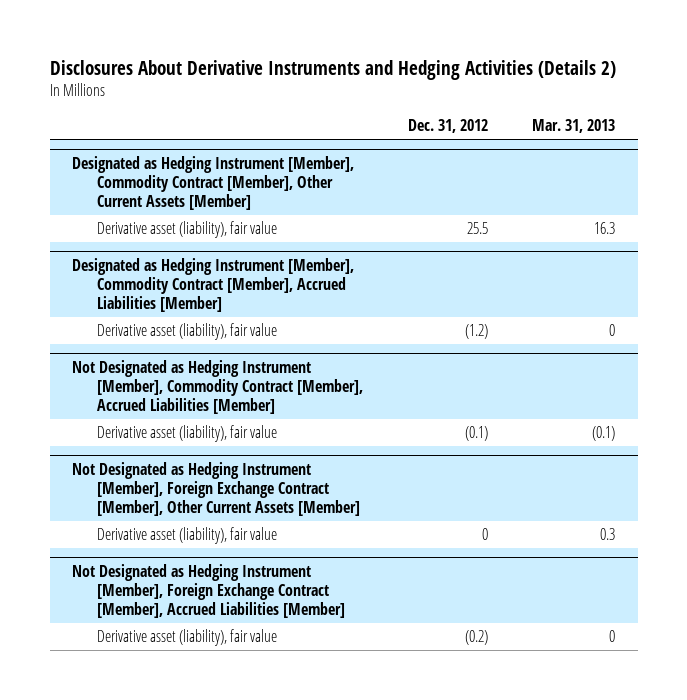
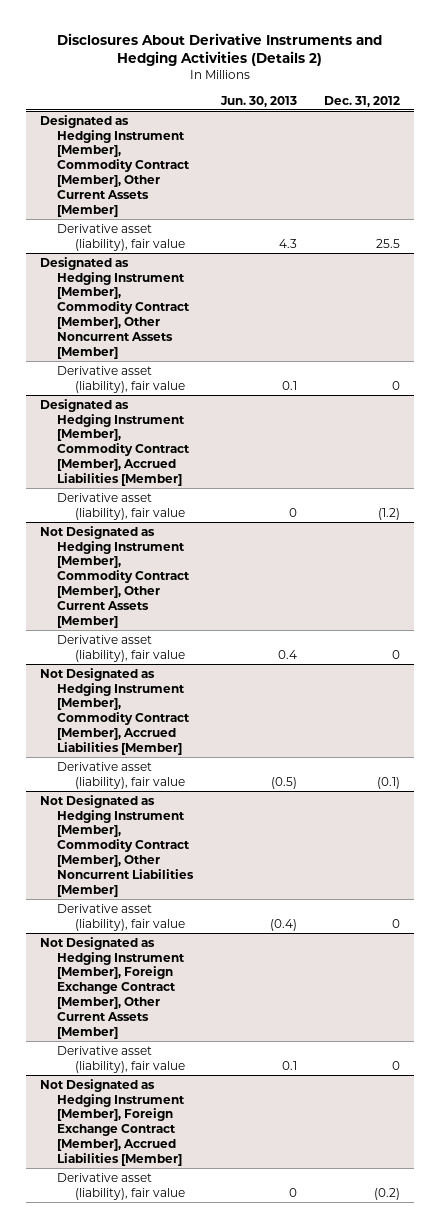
- | Dec. 31, 2012 | Mar. 31, 2013
+ | Jun. 30, 2013 | Dec. 31, 2012
+ Designated as Hedging Instrument [Member], Commodity Contract [Member], Other Noncurrent Assets [Member]
+ Derivative asset (liability), fair value | 0.1 | 0
+ Not Designated as Hedging Instrument [Member], Commodity Contract [Member], Other Current Assets [Member]
+ Derivative asset (liability), fair value | 0.4 | 0
+ Not Designated as Hedging Instrument [Member], Commodity Contract [Member], Other Noncurrent Liabilities [Member]
+ Derivative asset (liability), fair value | (0.4) | 0

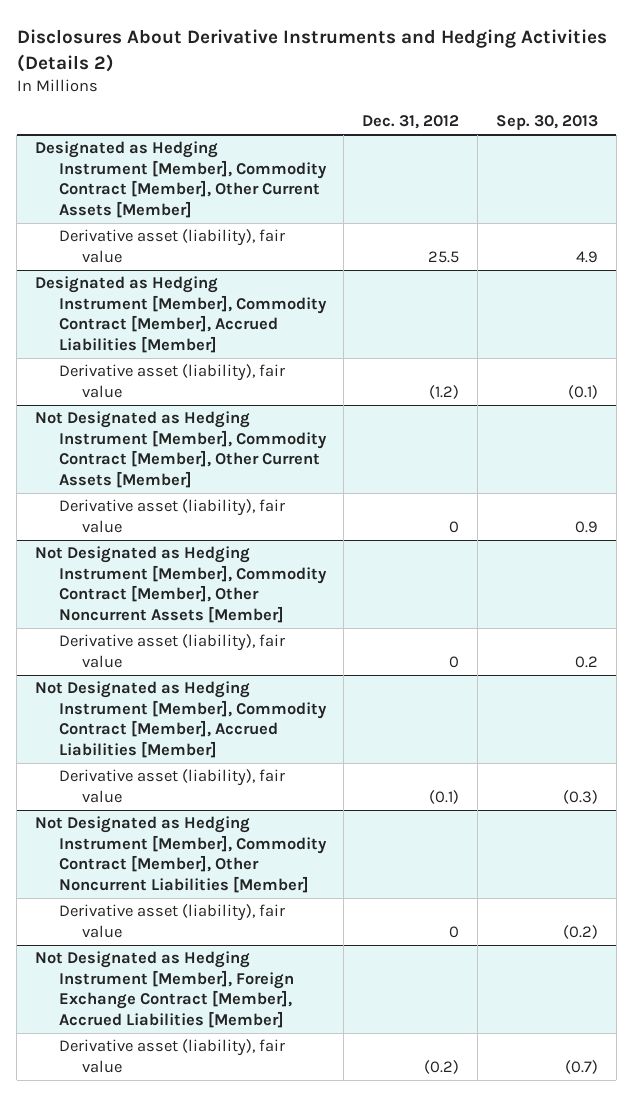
- | Jun. 30, 2013 | Dec. 31, 2012
+ | Dec. 31, 2012 | Sep. 30, 2013
- Designated as Hedging Instrument [Member], Commodity Contract [Member], Other Noncurrent Assets [Member]
- Derivative asset (liability), fair value | 0.1 | 0
+ Not Designated as Hedging Instrument [Member], Commodity Contract [Member], Other Noncurrent Assets [Member]
+ Derivative asset (liability), fair value | 0 | 0.2
- Not Designated as Hedging Instrument [Member], Foreign Exchange Contract [Member], Other Current Assets [Member]
- Derivative asset (liability), fair value | 0.1 | 0

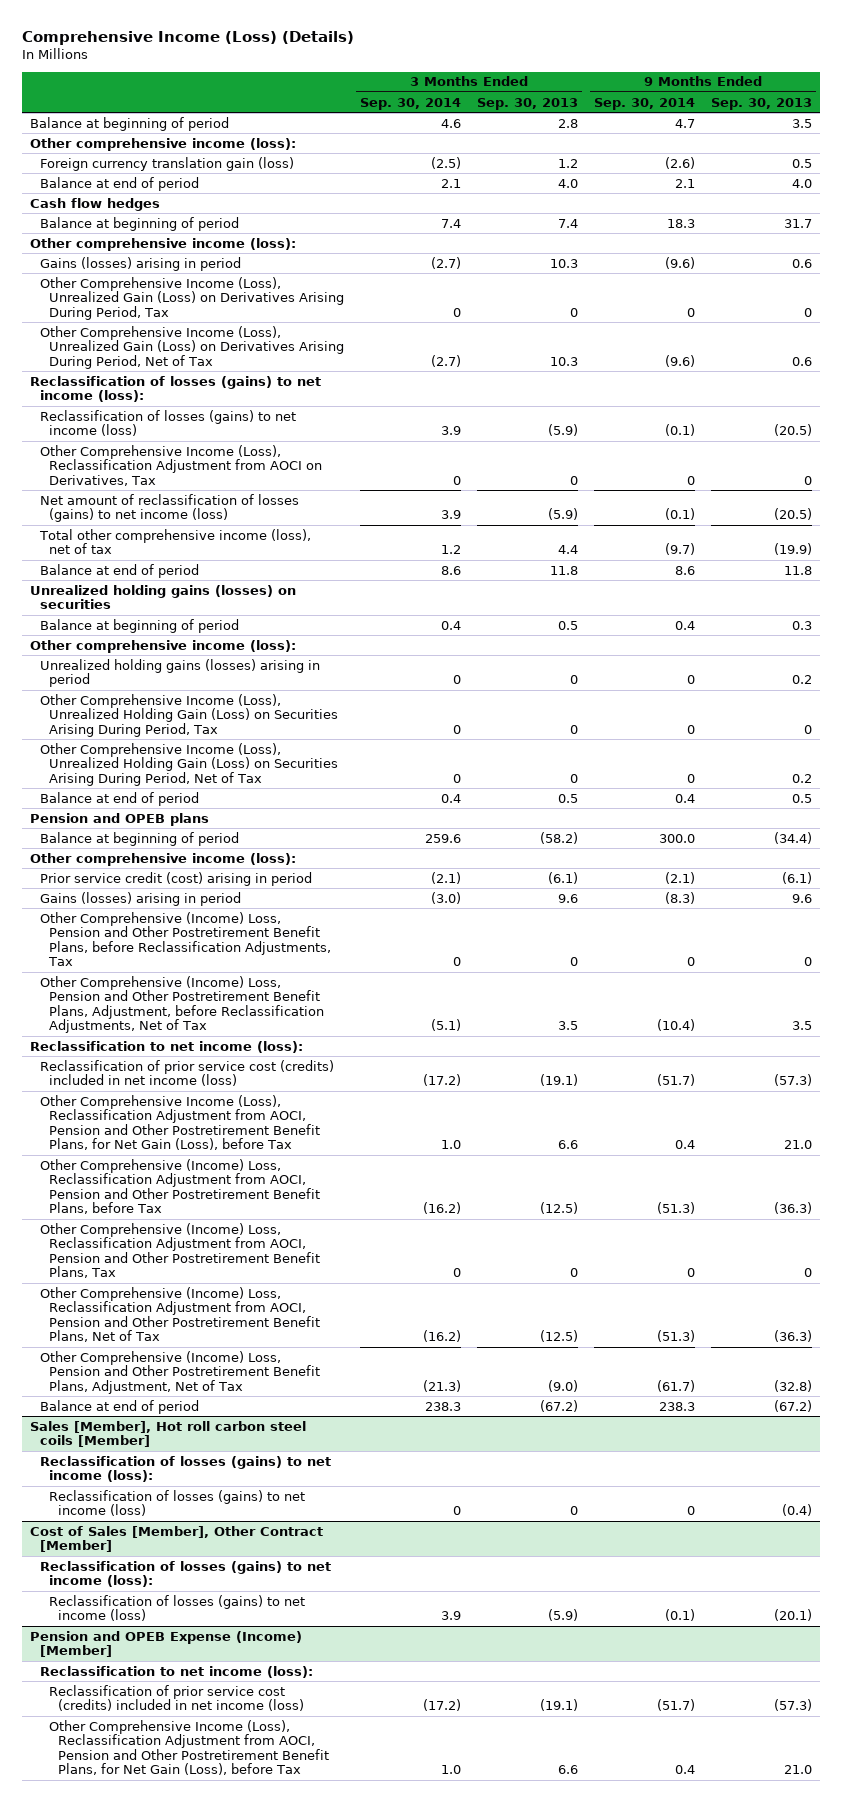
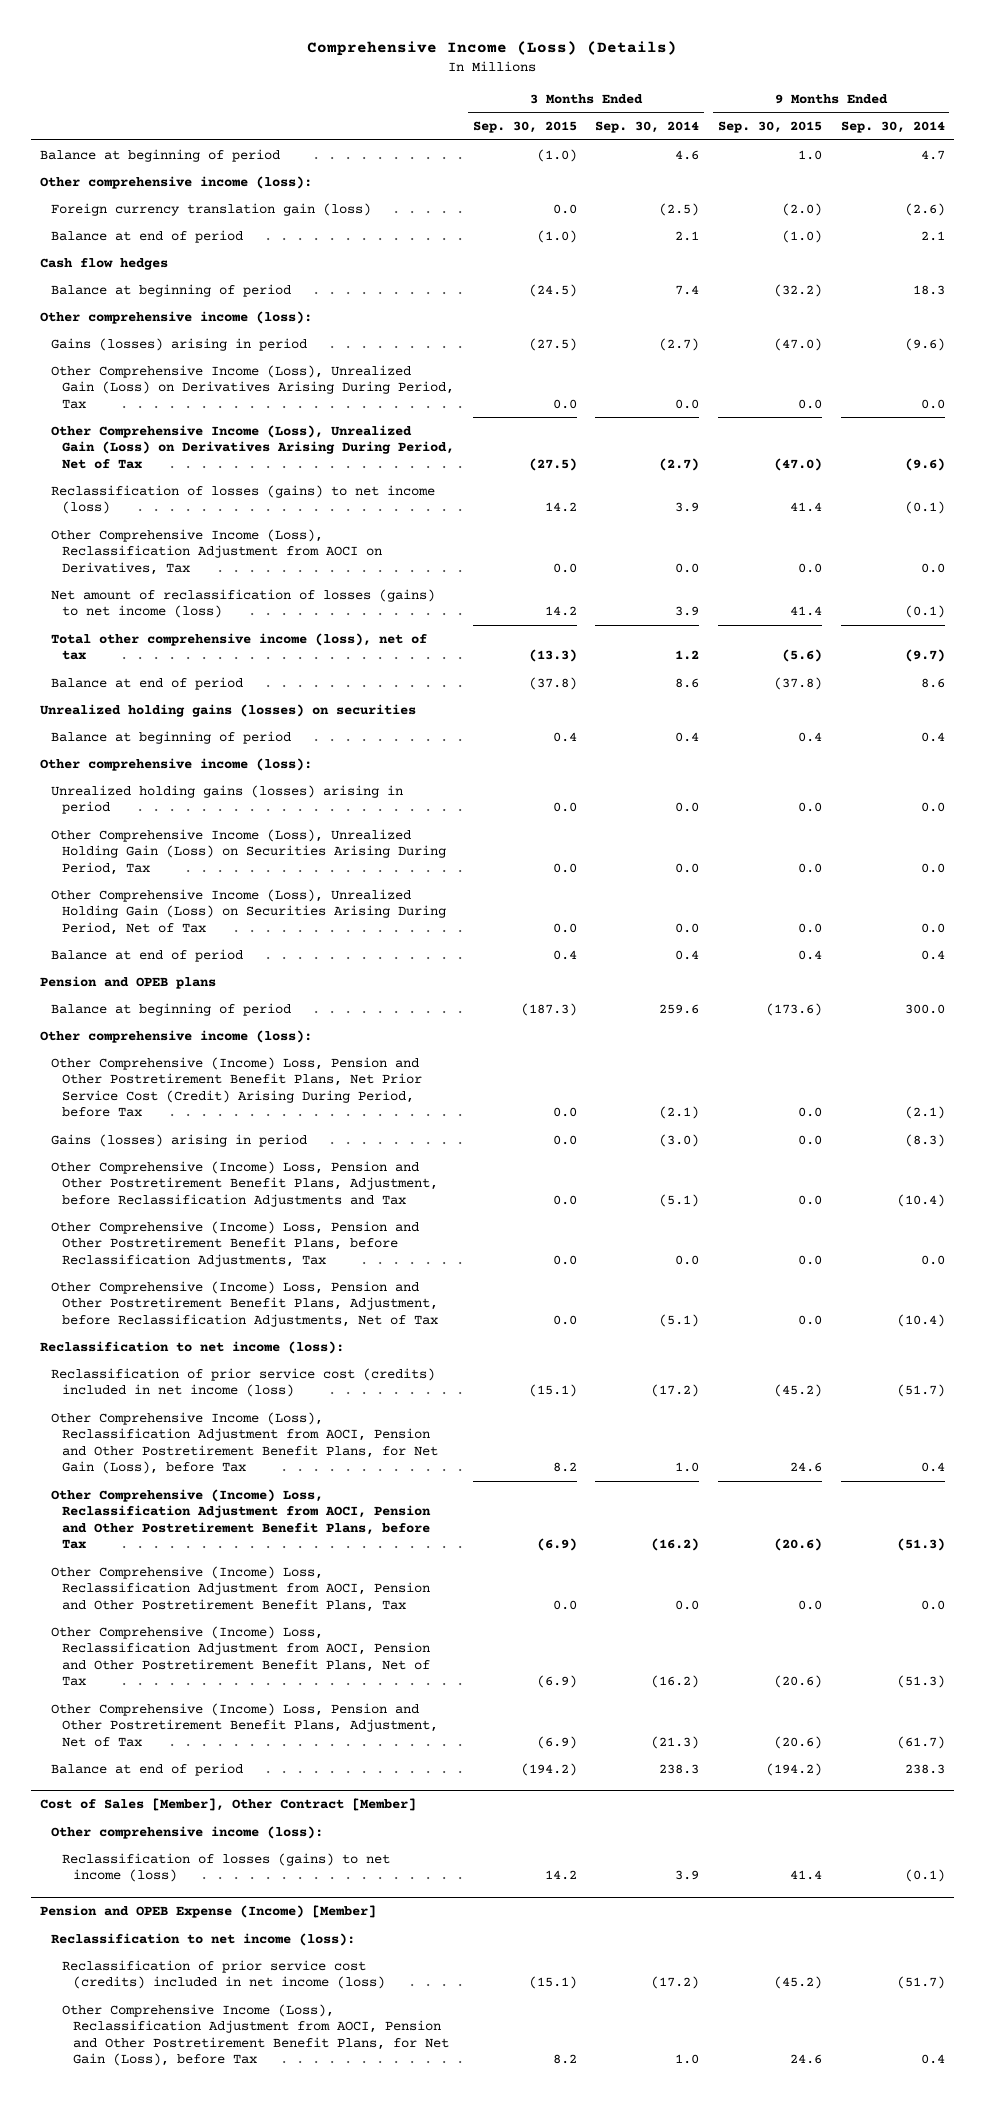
- | 3 Months Ended Sep. 30, 2014 | 3 Months Ended Sep. 30, 2013 | 9 Months Ended Sep. 30, 2014 | 9 Months Ended Sep. 30, 2013
+ | 3 Months Ended Sep. 30, 2015 | 3 Months Ended Sep. 30, 2014 | 9 Months Ended Sep. 30, 2015 | 9 Months Ended Sep. 30, 2014
- Other Comprehensive Income (Loss), Unrealized Gain (Loss) on Derivatives Arising During Period, Tax | 0 | 0 | 0 | 0
+ Other Comprehensive Income (Loss), Unrealized Gain (Loss) on Derivatives Arising During Period, Tax | 0.0 | 0.0 | 0.0 | 0.0
- Reclassification of losses (gains) to net income (loss):
- Other Comprehensive Income (Loss), Reclassification Adjustment from AOCI on Derivatives, Tax | 0 | 0 | 0 | 0
+ Other Comprehensive Income (Loss), Reclassification Adjustment from AOCI on Derivatives, Tax | 0.0 | 0.0 | 0.0 | 0.0
- Unrealized holding gains (losses) arising in period | 0 | 0 | 0 | 0.2
- Other Comprehensive Income (Loss), Unrealized Holding Gain (Loss) on Securities Arising During Period, Tax | 0 | 0 | 0 | 0
- Other Comprehensive Income (Loss), Unrealized Holding Gain (Loss) on Securities Arising During Period, Net of Tax | 0 | 0 | 0 | 0.2
+ Unrealized holding gains (losses) arising in period | 0.0 | 0.0 | 0.0 | 0.0
+ Other Comprehensive Income (Loss), Unrealized Holding Gain (Loss) on Securities Arising During Period, Tax | 0.0 | 0.0 | 0.0 | 0.0
+ Other Comprehensive Income (Loss), Unrealized Holding Gain (Loss) on Securities Arising During Period, Net of Tax | 0.0 | 0.0 | 0.0 | 0.0
- Prior service credit (cost) arising in period | (2.1) | (6.1) | (2.1) | (6.1)
+ Other Comprehensive (Income) Loss, Pension and Other Postretirement Benefit Plans, Net Prior Service Cost (Credit) Arising During Period, before Tax | 0.0 | (2.1) | 0.0 | (2.1)
- Other Comprehensive (Income) Loss, Pension and Other Postretirement Benefit Plans, before Reclassification Adjustments, Tax | 0 | 0 | 0 | 0
+ Other Comprehensive (Income) Loss, Pension and Other Postretirement Benefit Plans, Adjustment, before Reclassification Adjustments and Tax | 0.0 | (5.1) | 0.0 | (10.4)
+ Other Comprehensive (Income) Loss, Pension and Other Postretirement Benefit Plans, before Reclassification Adjustments, Tax | 0.0 | 0.0 | 0.0 | 0.0
- Other Comprehensive (Income) Loss, Reclassification Adjustment from AOCI, Pension and Other Postretirement Benefit Plans, Tax | 0 | 0 | 0 | 0
+ Other Comprehensive (Income) Loss, Reclassification Adjustment from AOCI, Pension and Other Postretirement Benefit Plans, Tax | 0.0 | 0.0 | 0.0 | 0.0
- Sales [Member], Hot roll carbon steel coils [Member]
- Reclassification of losses (gains) to net income (loss):
- Reclassification of losses (gains) to net income (loss) | 0 | 0 | 0 | (0.4)
@ Cost of Sales [Member], Other Contract [Member]
- Reclassification of losses (gains) to net income (loss):
+ Other comprehensive income (loss):

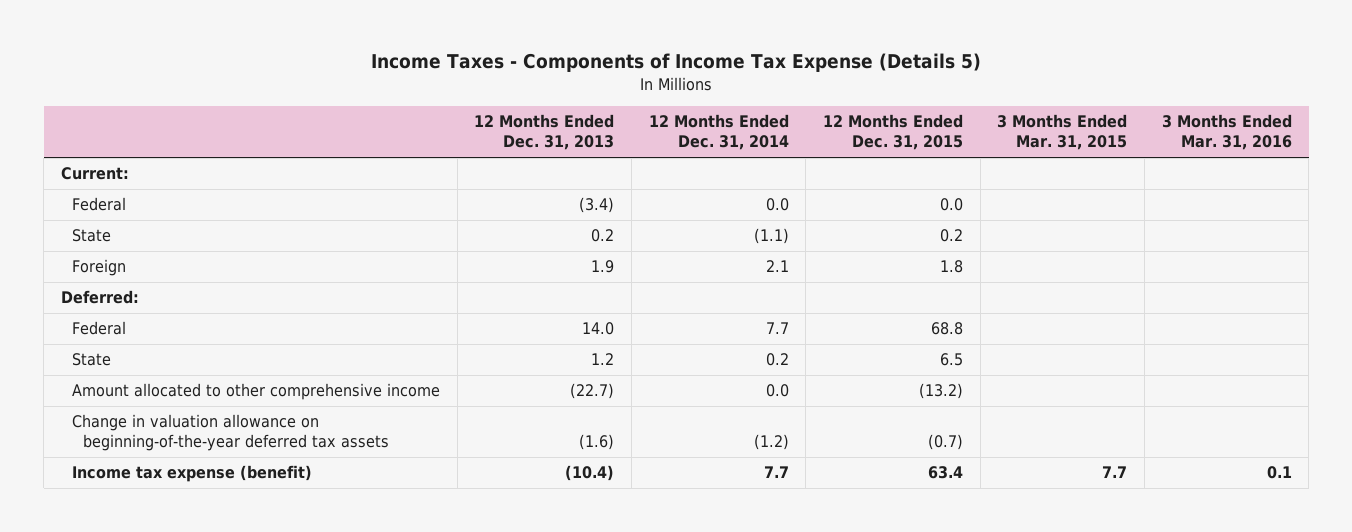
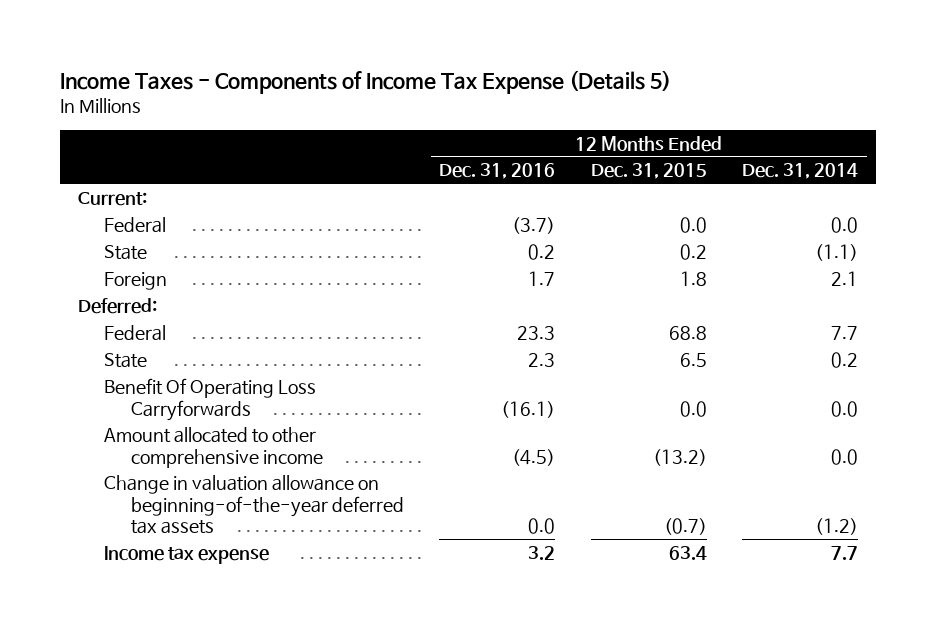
- | 12 Months Ended Dec. 31, 2013 | 12 Months Ended Dec. 31, 2014 | 12 Months Ended Dec. 31, 2015 | 3 Months Ended Mar. 31, 2015 | 3 Months Ended Mar. 31, 2016
+ | 12 Months Ended Dec. 31, 2016 | 12 Months Ended Dec. 31, 2015 | 12 Months Ended Dec. 31, 2014
+ Benefit Of Operating Loss Carryforwards | (16.1) | 0.0 | 0.0
- Income tax expense (benefit) | (10.4) | 7.7 | 63.4 | 7.7 | 0.1
+ Income tax expense | 3.2 | 63.4 | 7.7

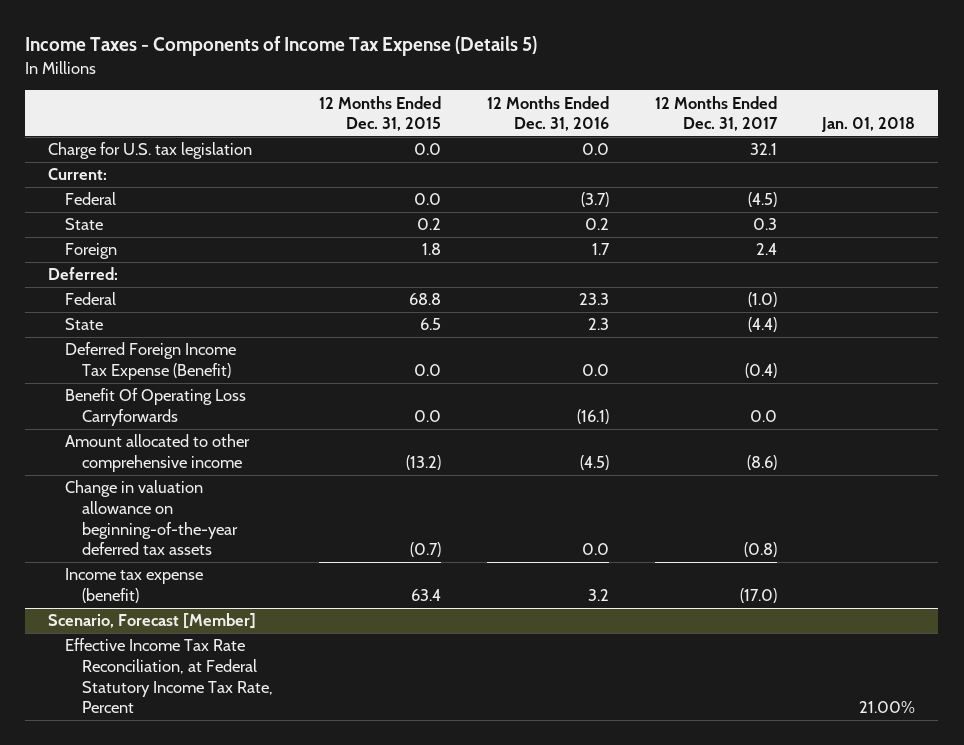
- | 12 Months Ended Dec. 31, 2016 | 12 Months Ended Dec. 31, 2015 | 12 Months Ended Dec. 31, 2014
+ | 12 Months Ended Dec. 31, 2015 | 12 Months Ended Dec. 31, 2016 | 12 Months Ended Dec. 31, 2017 | Jan. 01, 2018
+ Charge for U.S. tax legislation | 0.0 | 0.0 | 32.1 |
+ Deferred Foreign Income Tax Expense (Benefit) | 0.0 | 0.0 | (0.4) |
- Income tax expense | 3.2 | 63.4 | 7.7
+ Income tax expense (benefit) | 63.4 | 3.2 | (17.0) |
+ Scenario, Forecast [Member]
+ Effective Income Tax Rate Reconciliation, at Federal Statutory Income Tax Rate, Percent | | | | 21.00%

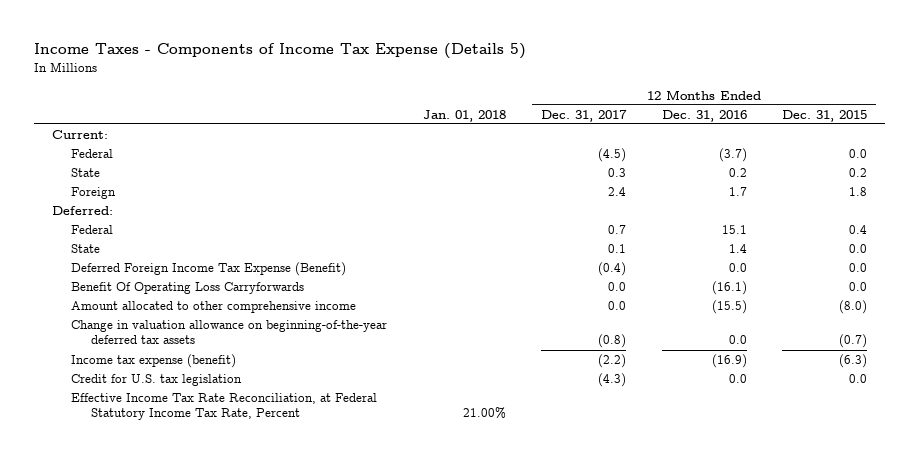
- | 12 Months Ended Dec. 31, 2015 | 12 Months Ended Dec. 31, 2016 | 12 Months Ended Dec. 31, 2017 | Jan. 01, 2018
+ | Jan. 01, 2018 | 12 Months Ended Dec. 31, 2017 | 12 Months Ended Dec. 31, 2016 | 12 Months Ended Dec. 31, 2015
- Charge for U.S. tax legislation | 0.0 | 0.0 | 32.1 |
- Federal | 68.8 | 23.3 | (1.0) |
- State | 6.5 | 2.3 | (4.4) |
+ Federal | | 0.7 | 15.1 | 0.4
+ State | | 0.1 | 1.4 | 0.0
- Amount allocated to other comprehensive income | (13.2) | (4.5) | (8.6) |
+ Amount allocated to other comprehensive income | | 0.0 | (15.5) | (8.0)
- Income tax expense (benefit) | 63.4 | 3.2 | (17.0) |
- Scenario, Forecast [Member]
+ Income tax expense (benefit) | | (2.2) | (16.9) | (6.3)
+ Credit for U.S. tax legislation | | (4.3) | 0.0 | 0.0

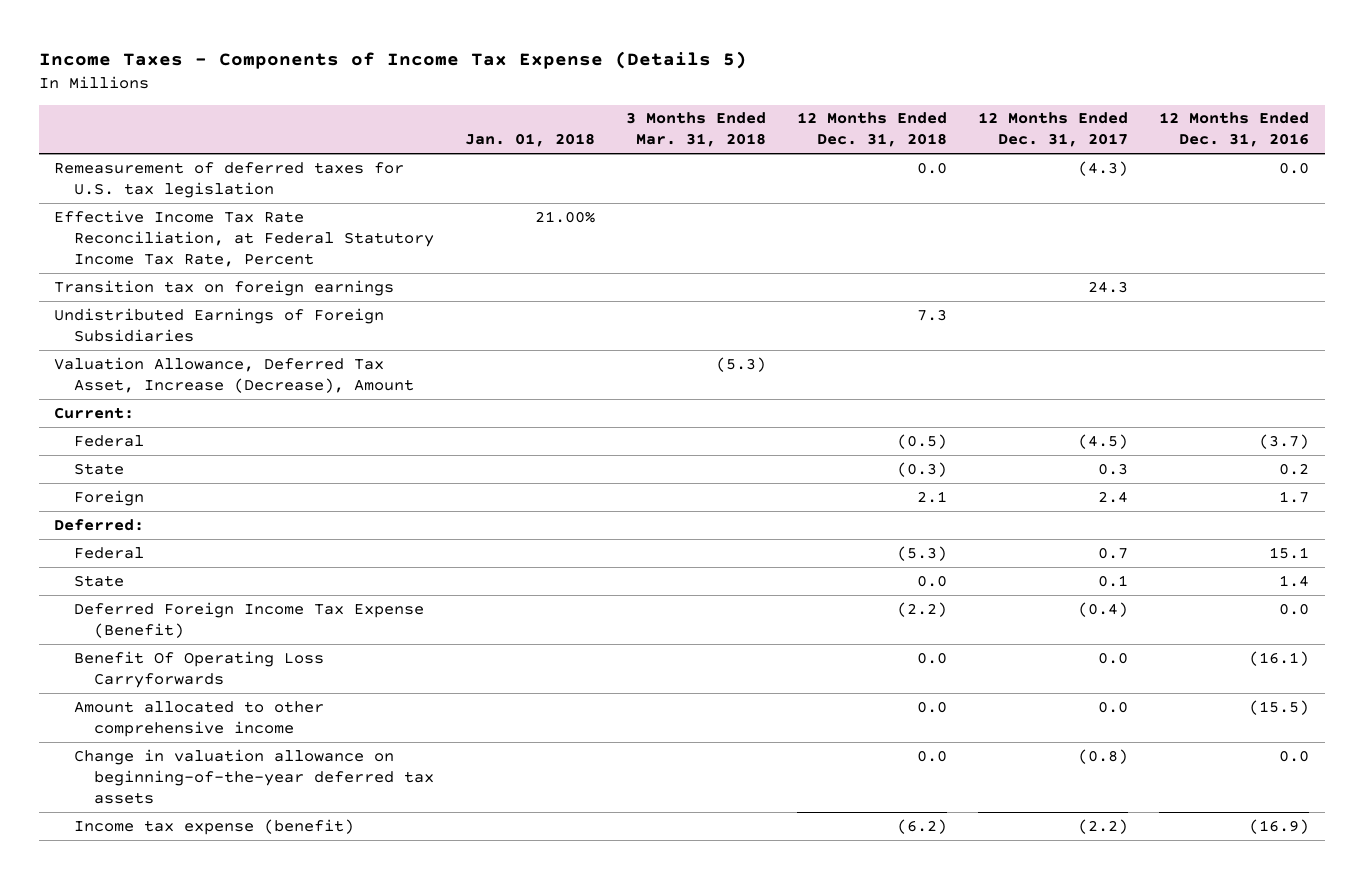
- | Jan. 01, 2018 | 12 Months Ended Dec. 31, 2017 | 12 Months Ended Dec. 31, 2016 | 12 Months Ended Dec. 31, 2015
+ | Jan. 01, 2018 | 3 Months Ended Mar. 31, 2018 | 12 Months Ended Dec. 31, 2018 | 12 Months Ended Dec. 31, 2017 | 12 Months Ended Dec. 31, 2016
+ Remeasurement of deferred taxes for U.S. tax legislation | | | 0.0 | (4.3) | 0.0
moved up: Effective Income Tax Rate Reconciliation, at Federal Statutory Income Tax Rate, Percent | 21.00% | | | |
+ Transition tax on foreign earnings | | | | 24.3 |
+ Undistributed Earnings of Foreign Subsidiaries | | | 7.3 | |
+ Valuation Allowance, Deferred Tax Asset, Increase (Decrease), Amount | | (5.3) | | |
- Credit for U.S. tax legislation | | (4.3) | 0.0 | 0.0

